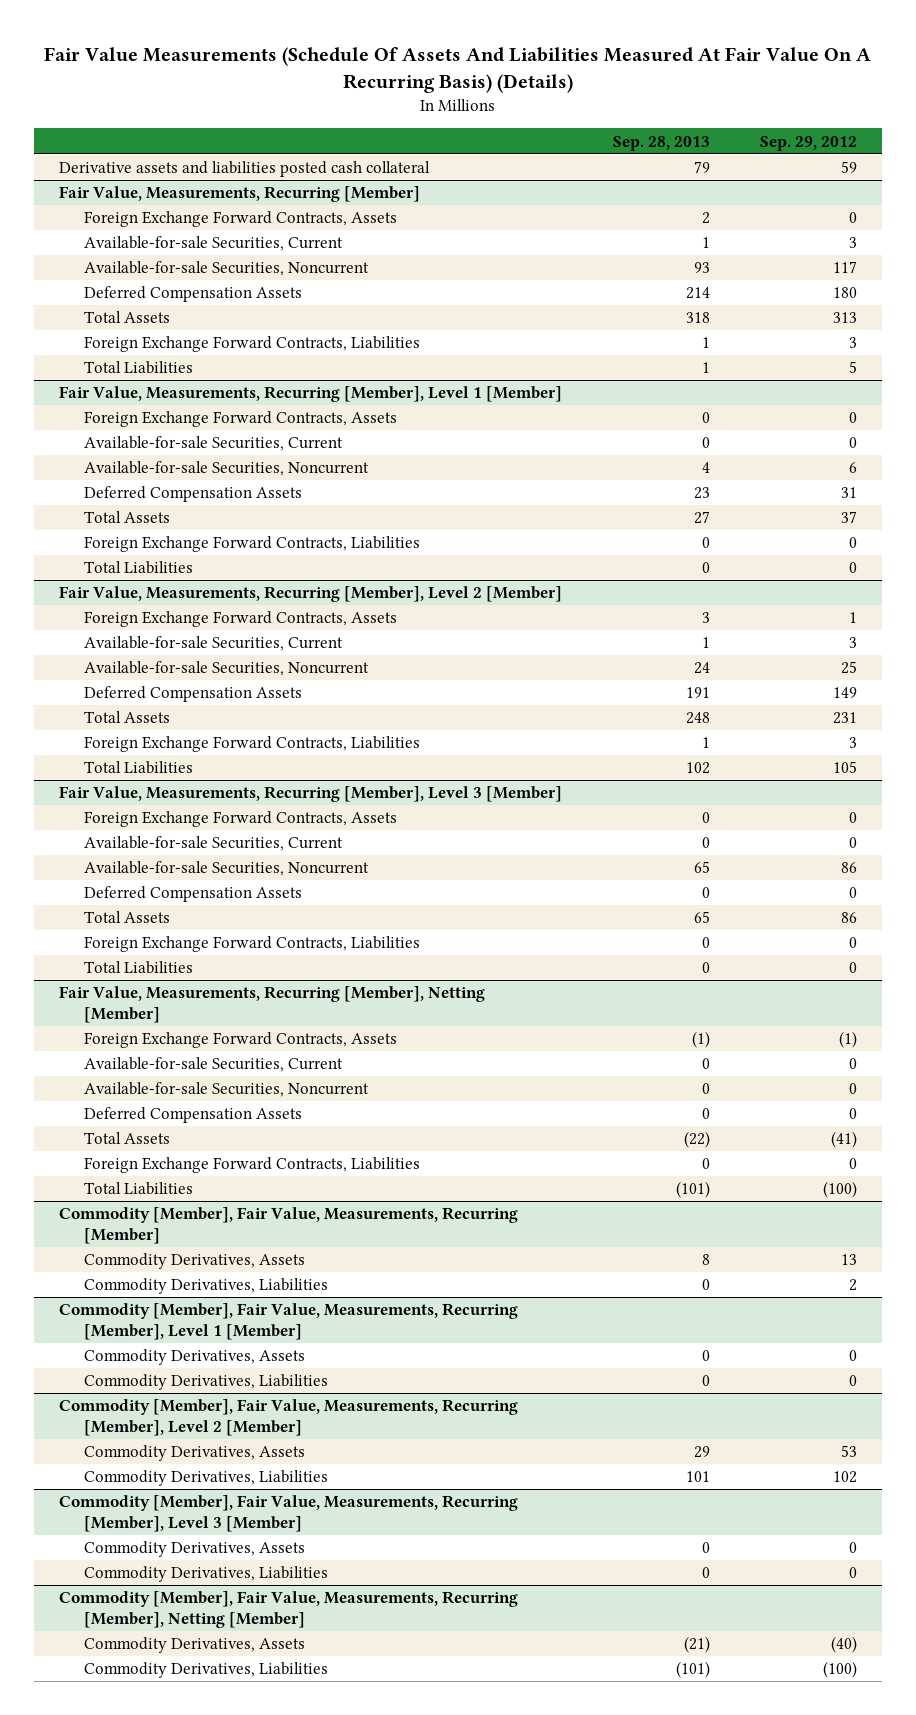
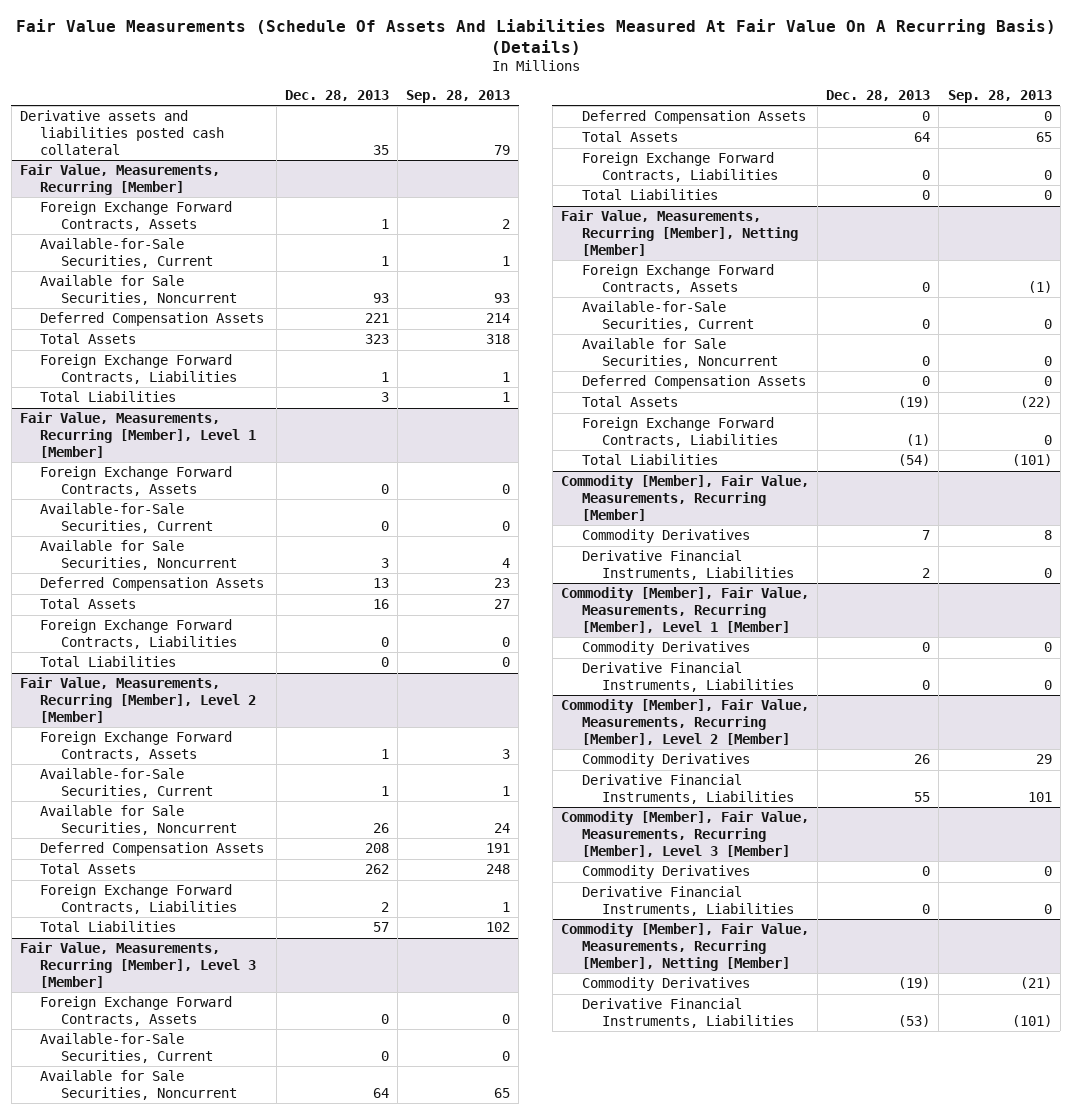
- | Sep. 28, 2013 | Sep. 29, 2012
+ | Dec. 28, 2013 | Sep. 28, 2013
@ Fair Value, Measurements, Recurring [Member]
- Available-for-sale Securities, Current | 1 | 3
- Available-for-sale Securities, Noncurrent | 93 | 117
+ Available-for-Sale Securities, Current | 1 | 1
+ Available for Sale Securities, Noncurrent | 93 | 93
@ Fair Value, Measurements, Recurring [Member], Level 1 [Member]
- Available-for-sale Securities, Current | 0 | 0
- Available-for-sale Securities, Noncurrent | 4 | 6
+ Available-for-Sale Securities, Current | 0 | 0
+ Available for Sale Securities, Noncurrent | 3 | 4
@ Fair Value, Measurements, Recurring [Member], Level 2 [Member]
- Available-for-sale Securities, Current | 1 | 3
- Available-for-sale Securities, Noncurrent | 24 | 25
+ Available-for-Sale Securities, Current | 1 | 1
+ Available for Sale Securities, Noncurrent | 26 | 24
@ Fair Value, Measurements, Recurring [Member], Level 3 [Member]
- Available-for-sale Securities, Current | 0 | 0
- Available-for-sale Securities, Noncurrent | 65 | 86
+ Available-for-Sale Securities, Current | 0 | 0
+ Available for Sale Securities, Noncurrent | 64 | 65
@ Fair Value, Measurements, Recurring [Member], Netting [Member]
- Available-for-sale Securities, Current | 0 | 0
- Available-for-sale Securities, Noncurrent | 0 | 0
+ Available-for-Sale Securities, Current | 0 | 0
+ Available for Sale Securities, Noncurrent | 0 | 0
@ Commodity [Member], Fair Value, Measurements, Recurring [Member]
- Commodity Derivatives, Assets | 8 | 13
- Commodity Derivatives, Liabilities | 0 | 2
+ Commodity Derivatives | 7 | 8
+ Derivative Financial Instruments, Liabilities | 2 | 0
@ Commodity [Member], Fair Value, Measurements, Recurring [Member], Level 1 [Member]
- Commodity Derivatives, Assets | 0 | 0
- Commodity Derivatives, Liabilities | 0 | 0
+ Commodity Derivatives | 0 | 0
+ Derivative Financial Instruments, Liabilities | 0 | 0
@ Commodity [Member], Fair Value, Measurements, Recurring [Member], Level 2 [Member]
- Commodity Derivatives, Assets | 29 | 53
- Commodity Derivatives, Liabilities | 101 | 102
+ Commodity Derivatives | 26 | 29
+ Derivative Financial Instruments, Liabilities | 55 | 101
@ Commodity [Member], Fair Value, Measurements, Recurring [Member], Level 3 [Member]
- Commodity Derivatives, Assets | 0 | 0
- Commodity Derivatives, Liabilities | 0 | 0
+ Commodity Derivatives | 0 | 0
+ Derivative Financial Instruments, Liabilities | 0 | 0
@ Commodity [Member], Fair Value, Measurements, Recurring [Member], Netting [Member]
- Commodity Derivatives, Assets | (21) | (40)
- Commodity Derivatives, Liabilities | (101) | (100)
+ Commodity Derivatives | (19) | (21)
+ Derivative Financial Instruments, Liabilities | (53) | (101)

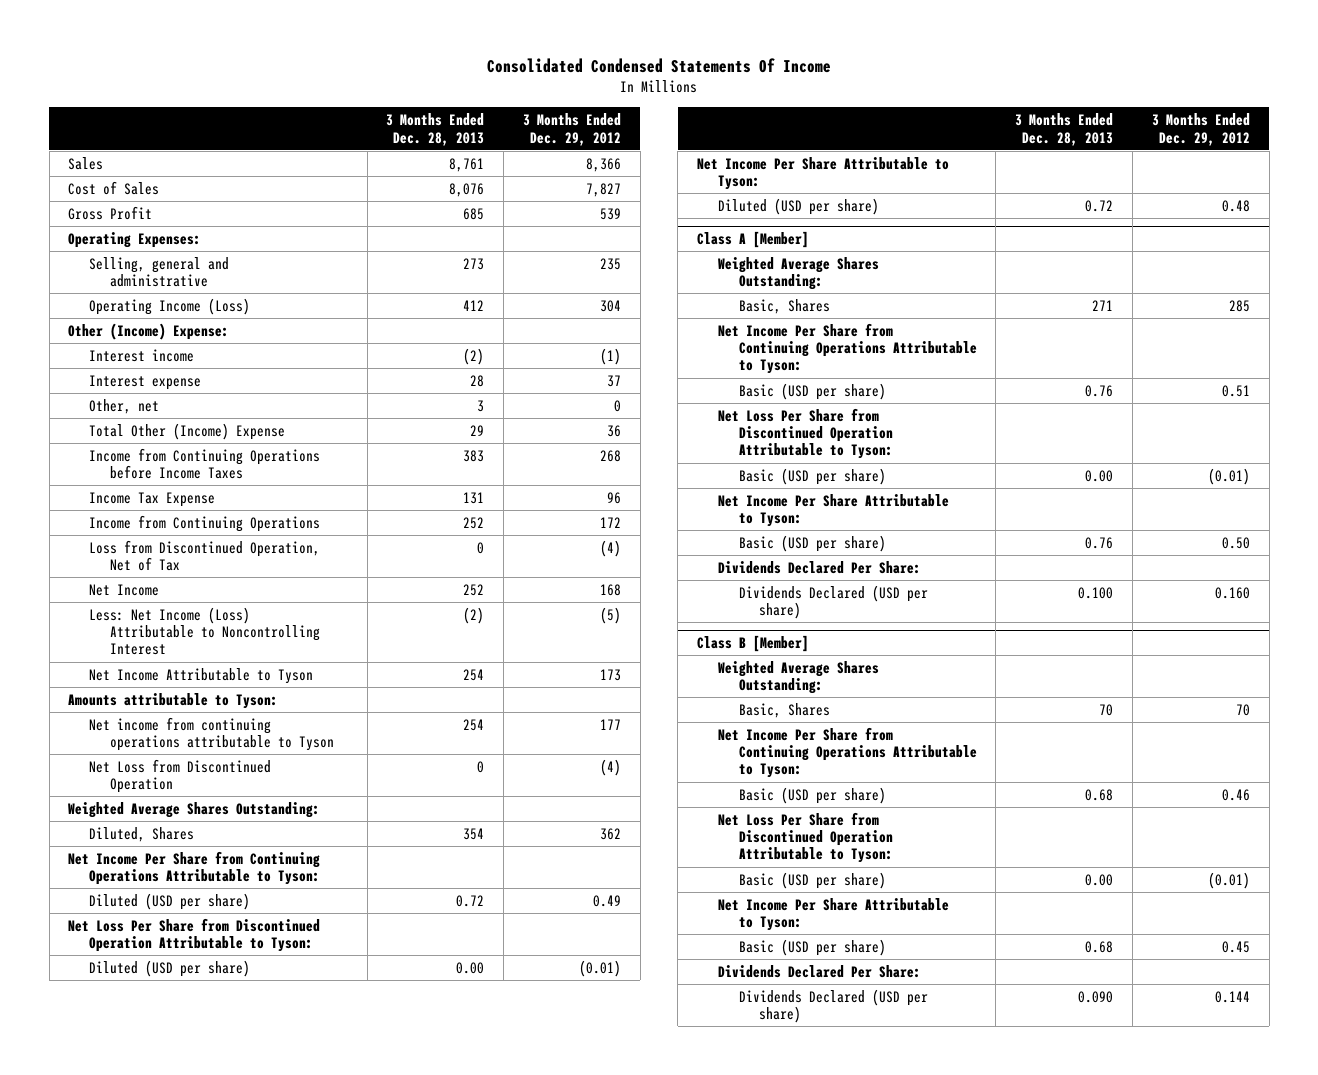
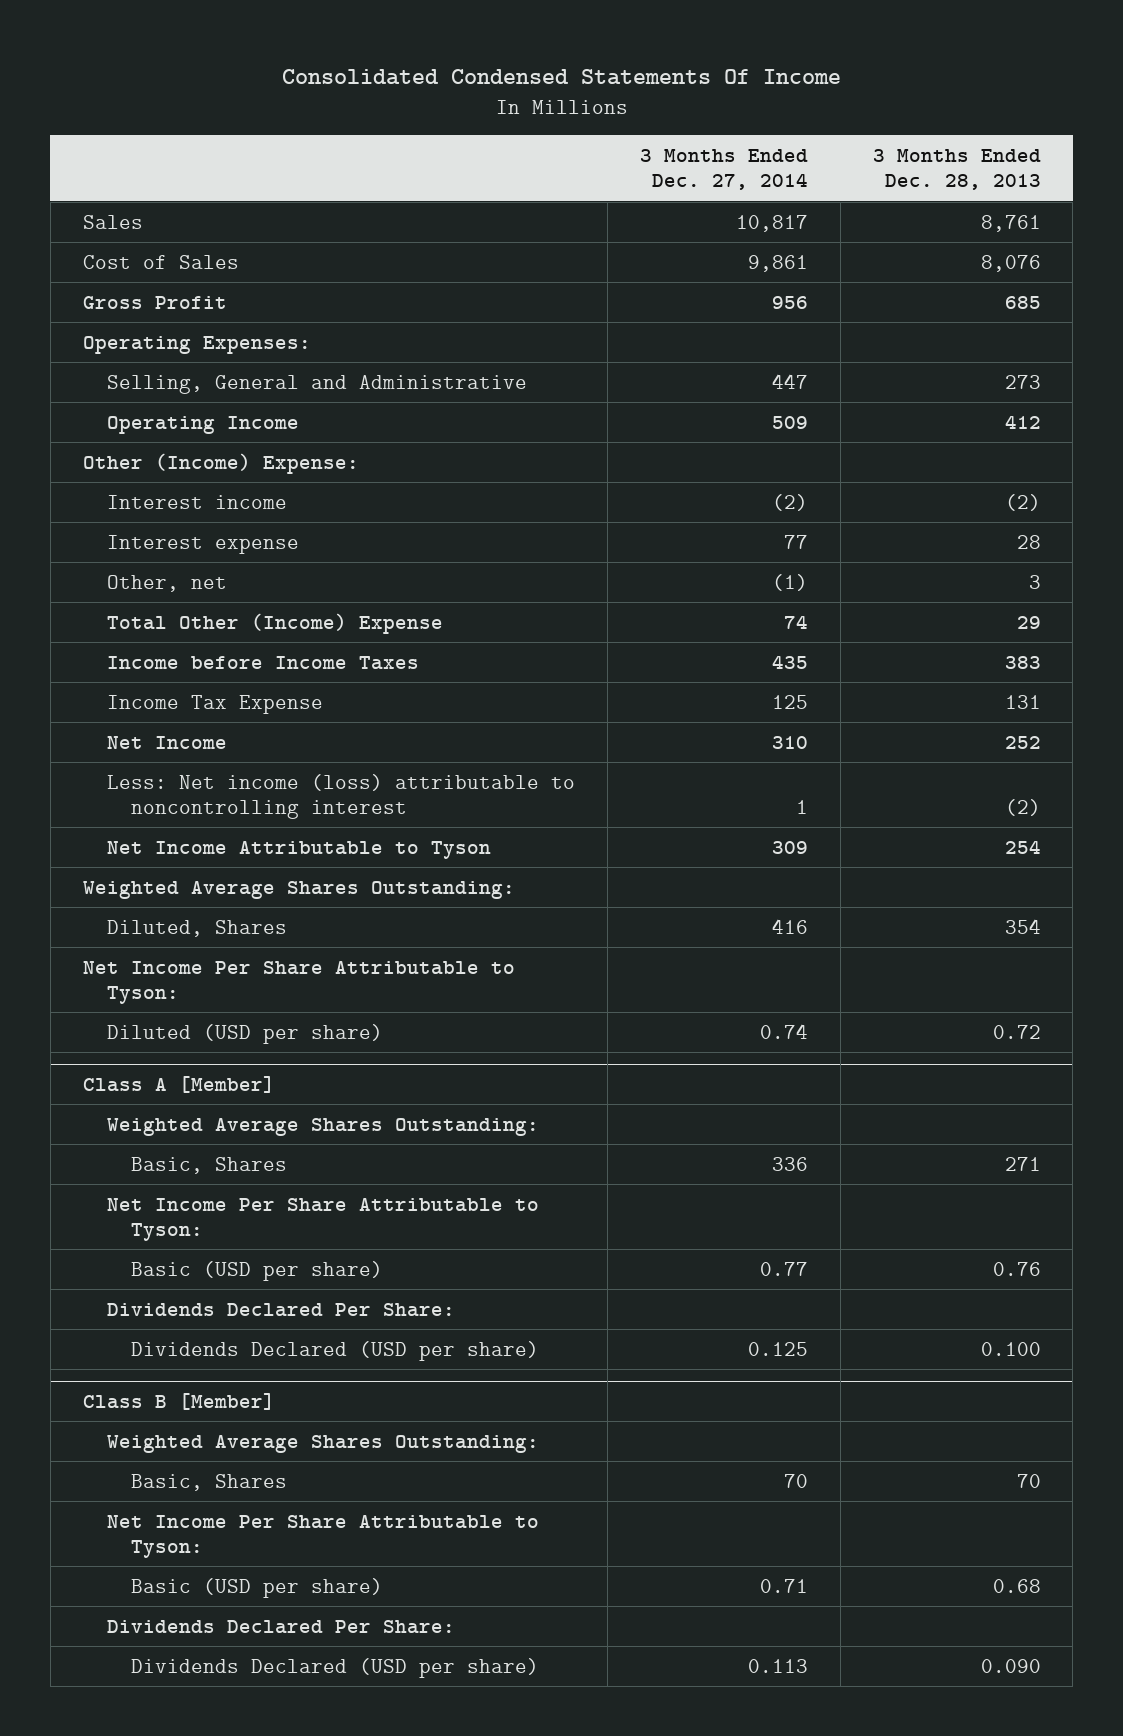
- | 3 Months Ended Dec. 28, 2013 | 3 Months Ended Dec. 29, 2012
+ | 3 Months Ended Dec. 27, 2014 | 3 Months Ended Dec. 28, 2013
- Selling, general and administrative | 273 | 235
- Operating Income (Loss) | 412 | 304
+ Selling, General and Administrative | 447 | 273
+ Operating Income | 509 | 412
- Income from Continuing Operations before Income Taxes | 383 | 268
+ Income before Income Taxes | 435 | 383
- Income from Continuing Operations | 252 | 172
- Loss from Discontinued Operation, Net of Tax | 0 | (4)
- Less: Net Income (Loss) Attributable to Noncontrolling Interest | (2) | (5)
+ Less: Net income (loss) attributable to noncontrolling interest | 1 | (2)
- Amounts attributable to Tyson:
- Net income from continuing operations attributable to Tyson | 254 | 177
- Net Loss from Discontinued Operation | 0 | (4)
- Net Income Per Share from Continuing Operations Attributable to Tyson:
- Diluted (USD per share) | 0.72 | 0.49
- Net Loss Per Share from Discontinued Operation Attributable to Tyson:
- Diluted (USD per share) | 0.00 | (0.01)
@ Class A [Member]
- Net Income Per Share from Continuing Operations Attributable to Tyson:
- Basic (USD per share) | 0.76 | 0.51
- Net Loss Per Share from Discontinued Operation Attributable to Tyson:
- Basic (USD per share) | 0.00 | (0.01)
@ Class B [Member]
- Net Income Per Share from Continuing Operations Attributable to Tyson:
- Basic (USD per share) | 0.68 | 0.46
- Net Loss Per Share from Discontinued Operation Attributable to Tyson:
- Basic (USD per share) | 0.00 | (0.01)

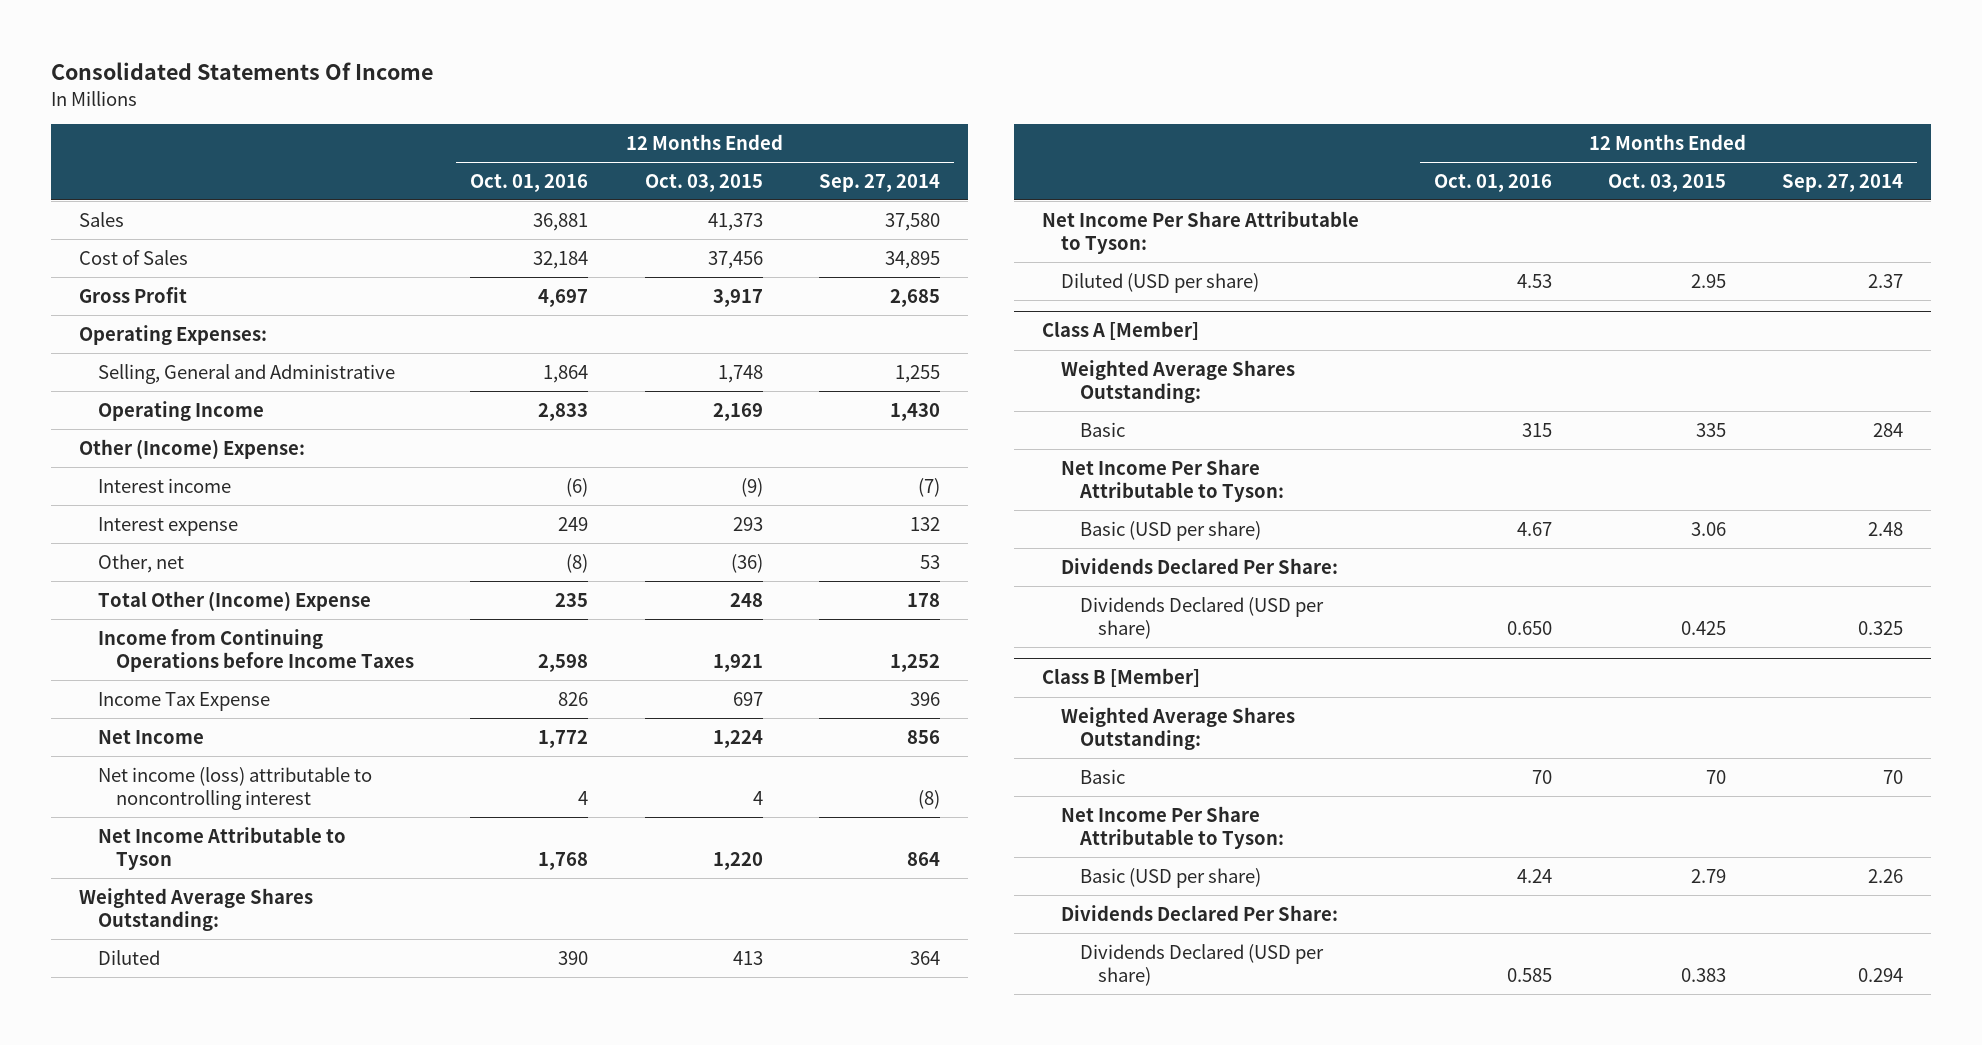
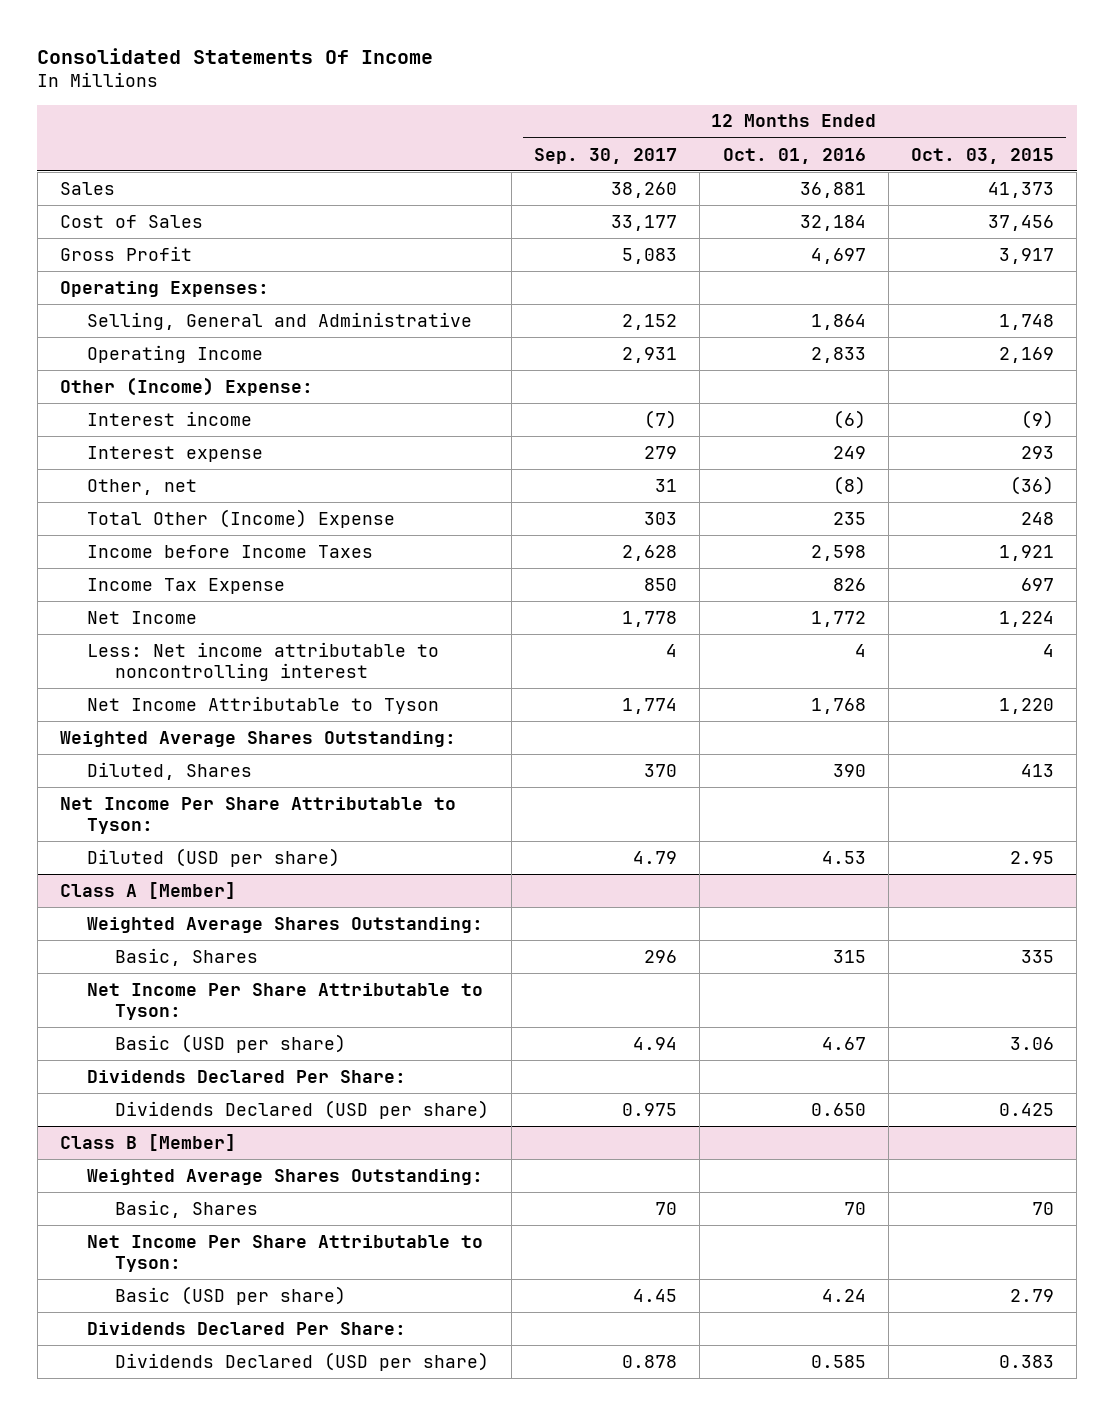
- | 12 Months Ended Oct. 01, 2016 | 12 Months Ended Oct. 03, 2015 | 12 Months Ended Sep. 27, 2014
+ | 12 Months Ended Sep. 30, 2017 | 12 Months Ended Oct. 01, 2016 | 12 Months Ended Oct. 03, 2015
- Income from Continuing Operations before Income Taxes | 2,598 | 1,921 | 1,252
+ Income before Income Taxes | 2,628 | 2,598 | 1,921
- Net income (loss) attributable to noncontrolling interest | 4 | 4 | (8)
+ Less: Net income attributable to noncontrolling interest | 4 | 4 | 4
- Diluted | 390 | 413 | 364
+ Diluted, Shares | 370 | 390 | 413
@ Class A [Member]
- Basic | 315 | 335 | 284
+ Basic, Shares | 296 | 315 | 335
@ Class B [Member]
- Basic | 70 | 70 | 70
+ Basic, Shares | 70 | 70 | 70

